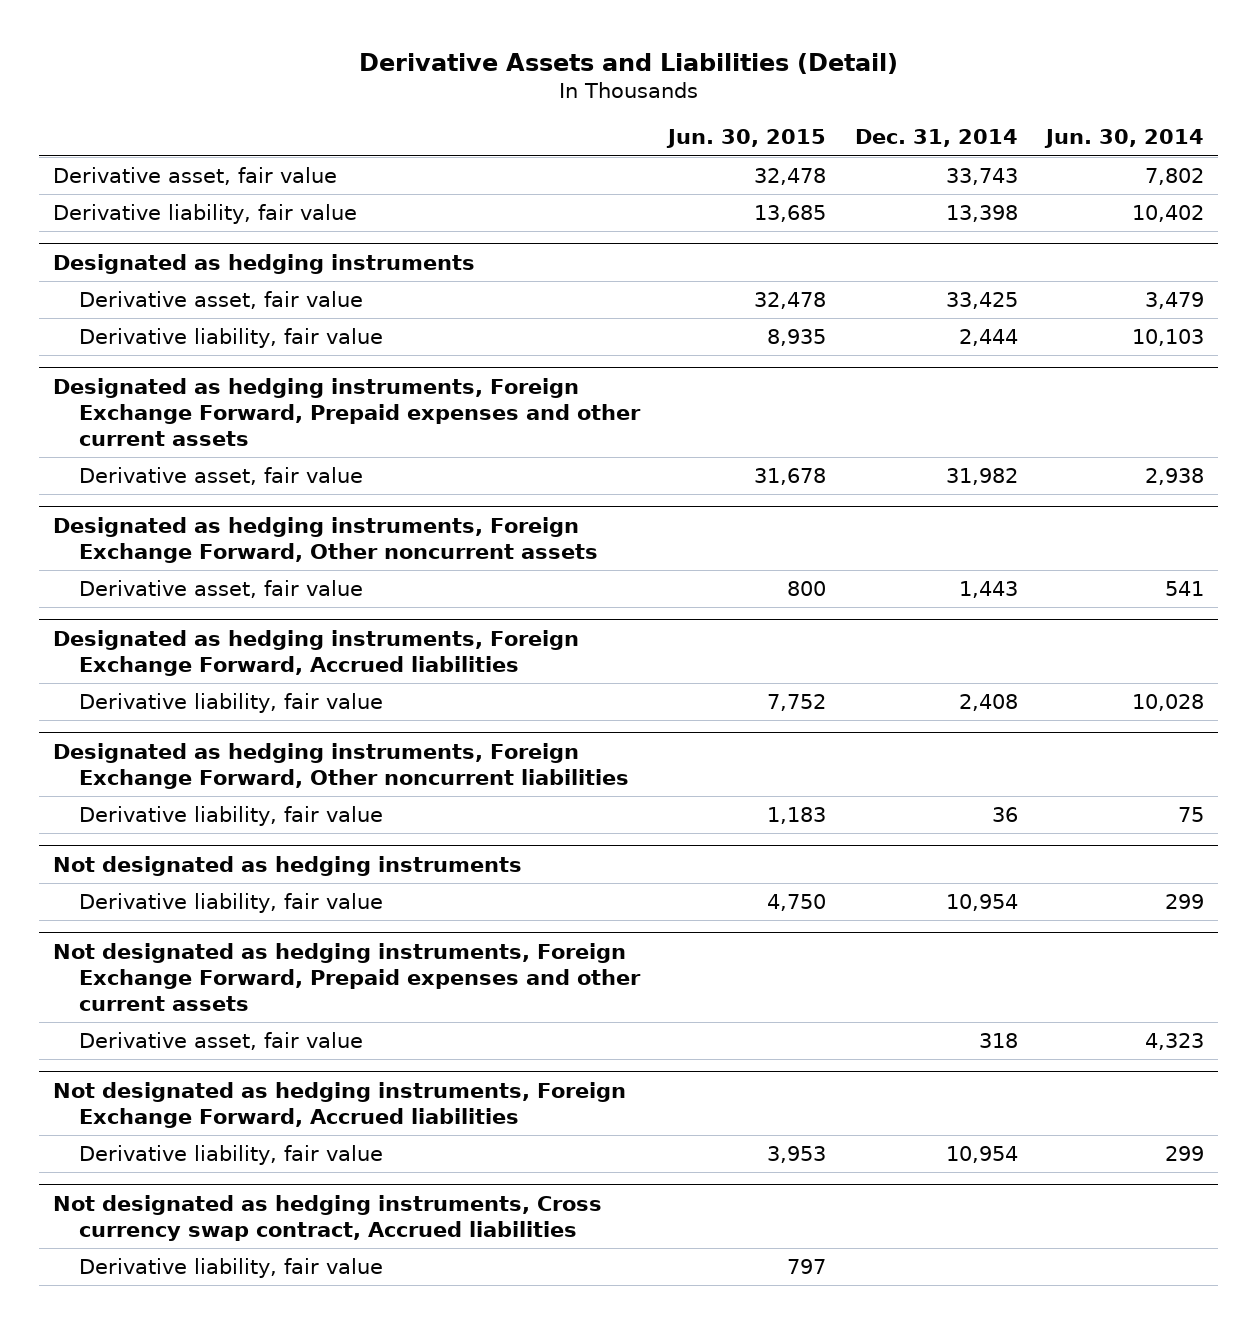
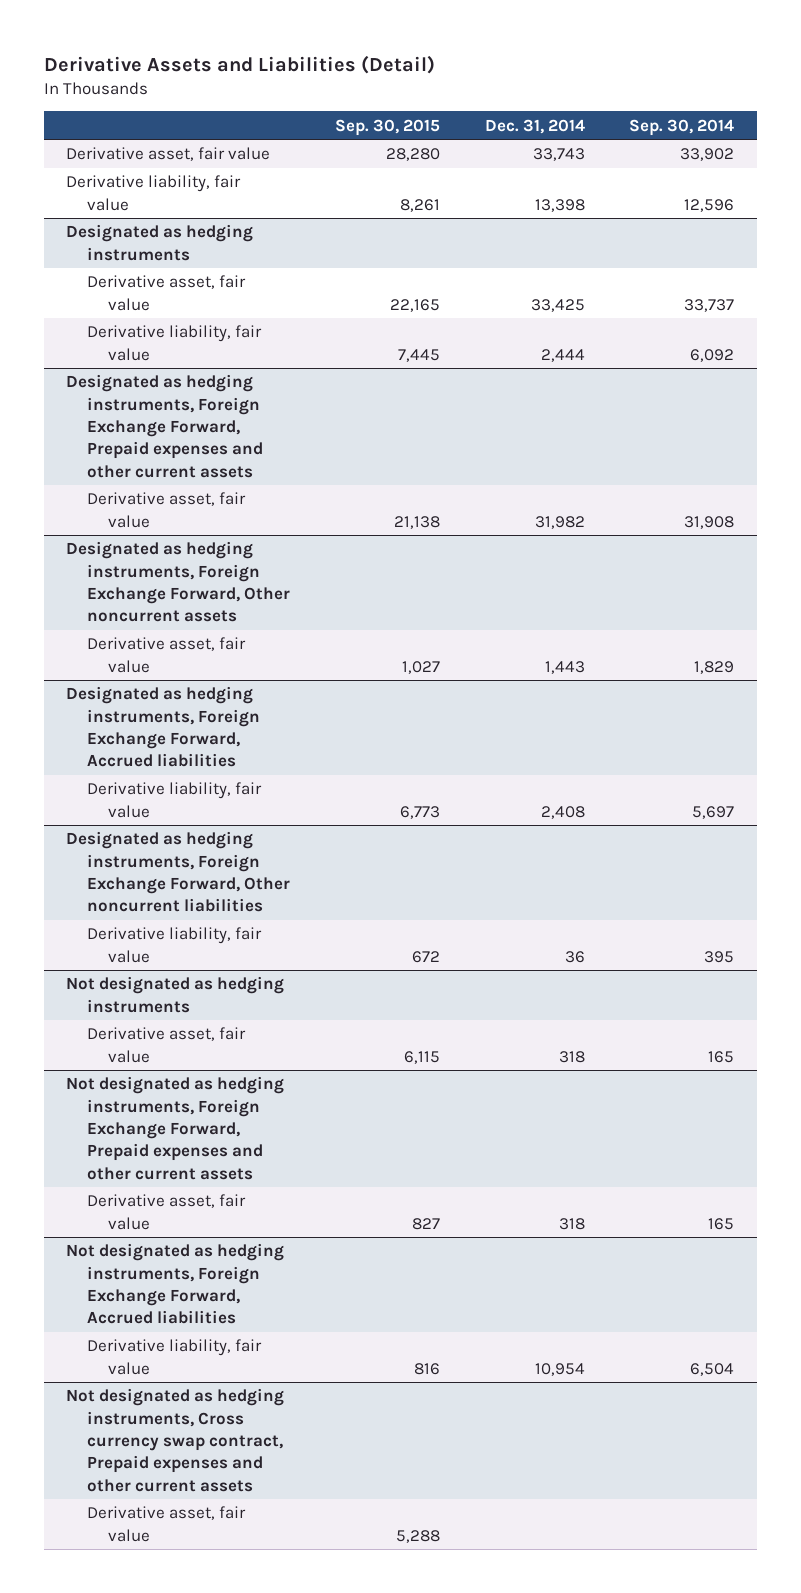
- | Jun. 30, 2015 | Dec. 31, 2014 | Jun. 30, 2014
+ | Sep. 30, 2015 | Dec. 31, 2014 | Sep. 30, 2014
@ Not designated as hedging instruments
- Derivative liability, fair value | 4,750 | 10,954 | 299
+ Derivative asset, fair value | 6,115 | 318 | 165
- Not designated as hedging instruments, Cross currency swap contract, Accrued liabilities
- Derivative liability, fair value | 797 | |
+ Not designated as hedging instruments, Cross currency swap contract, Prepaid expenses and other current assets
+ Derivative asset, fair value | 5,288 | |

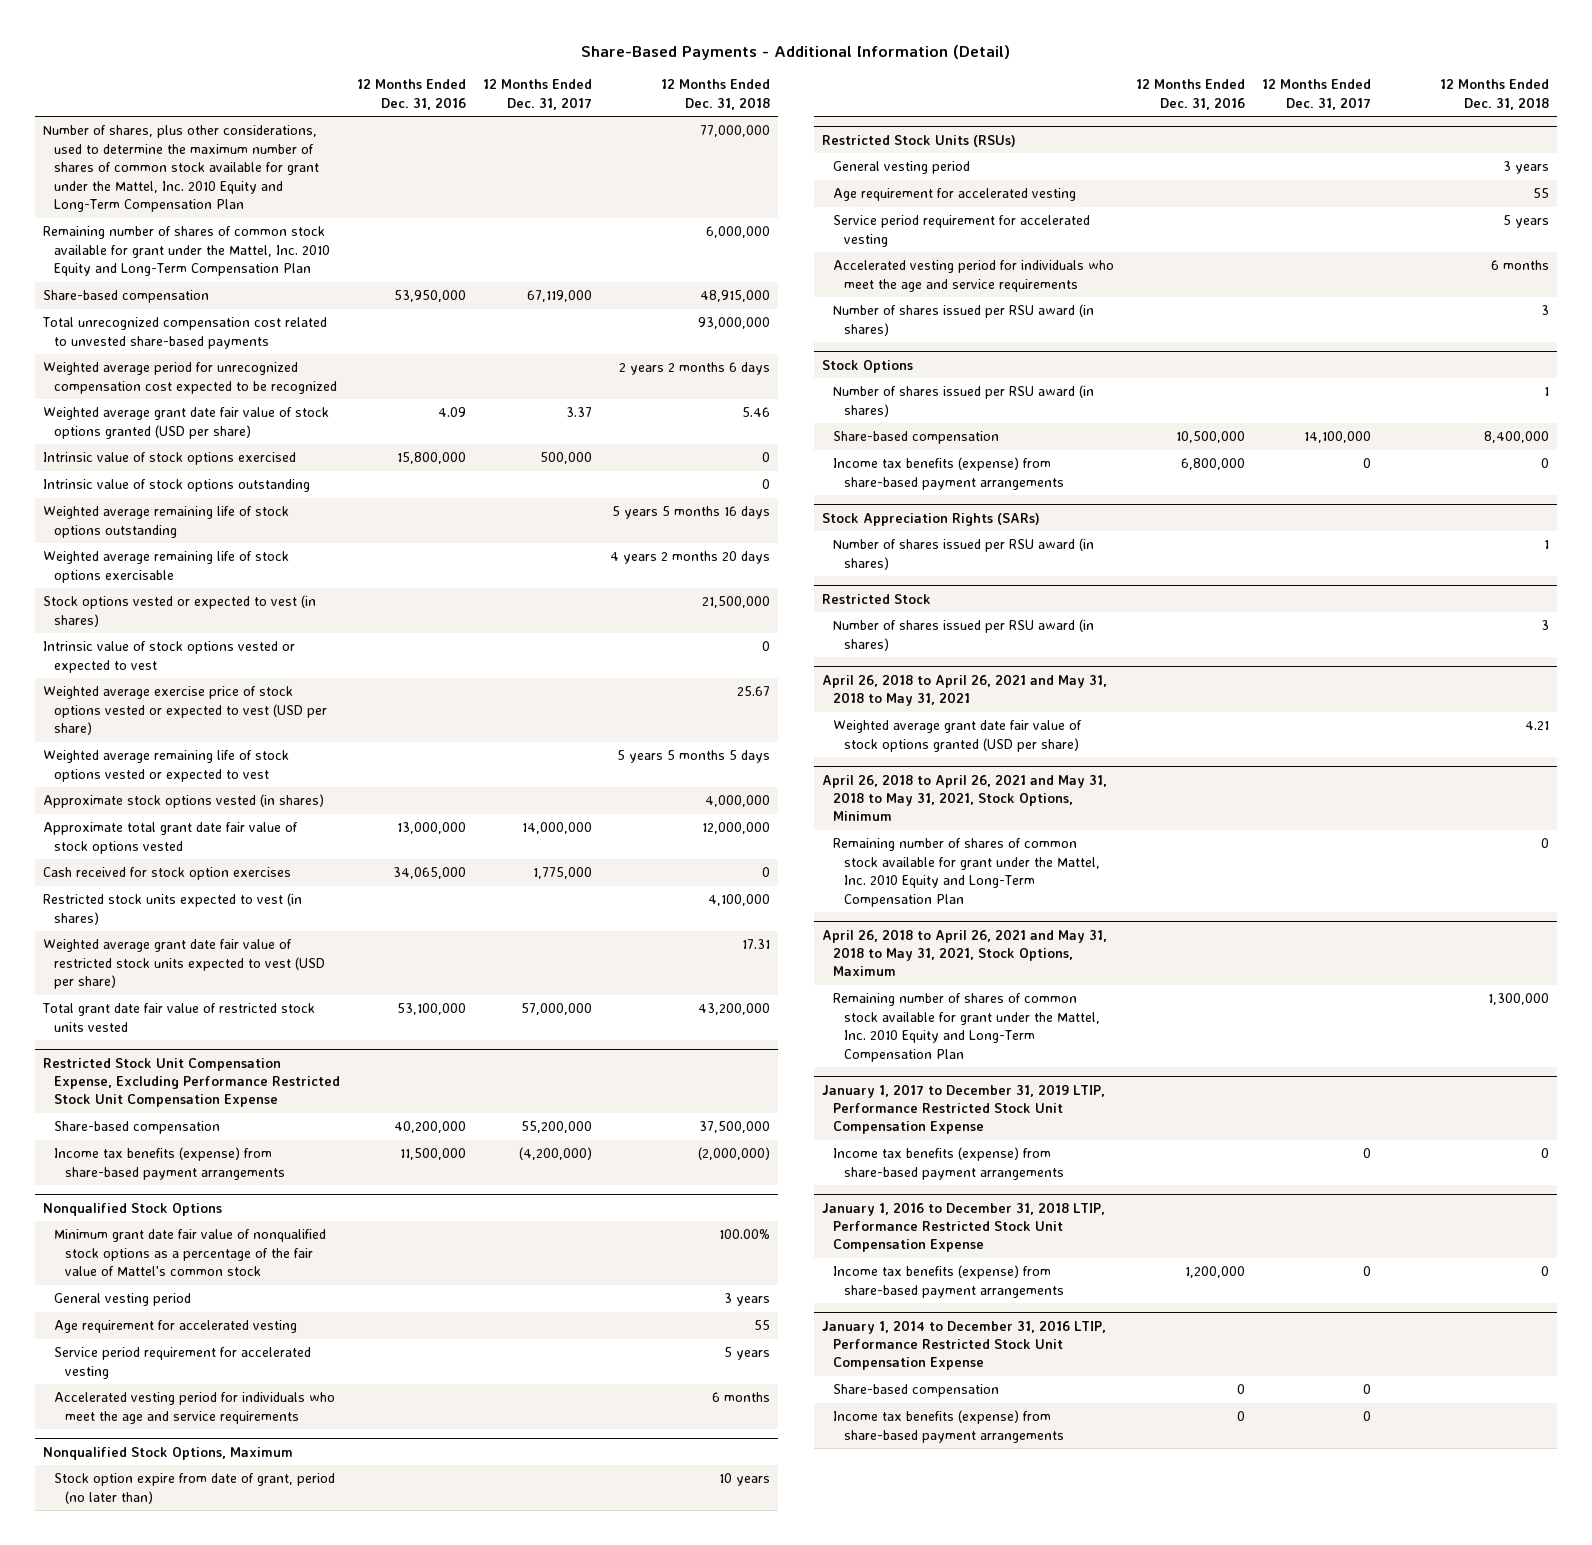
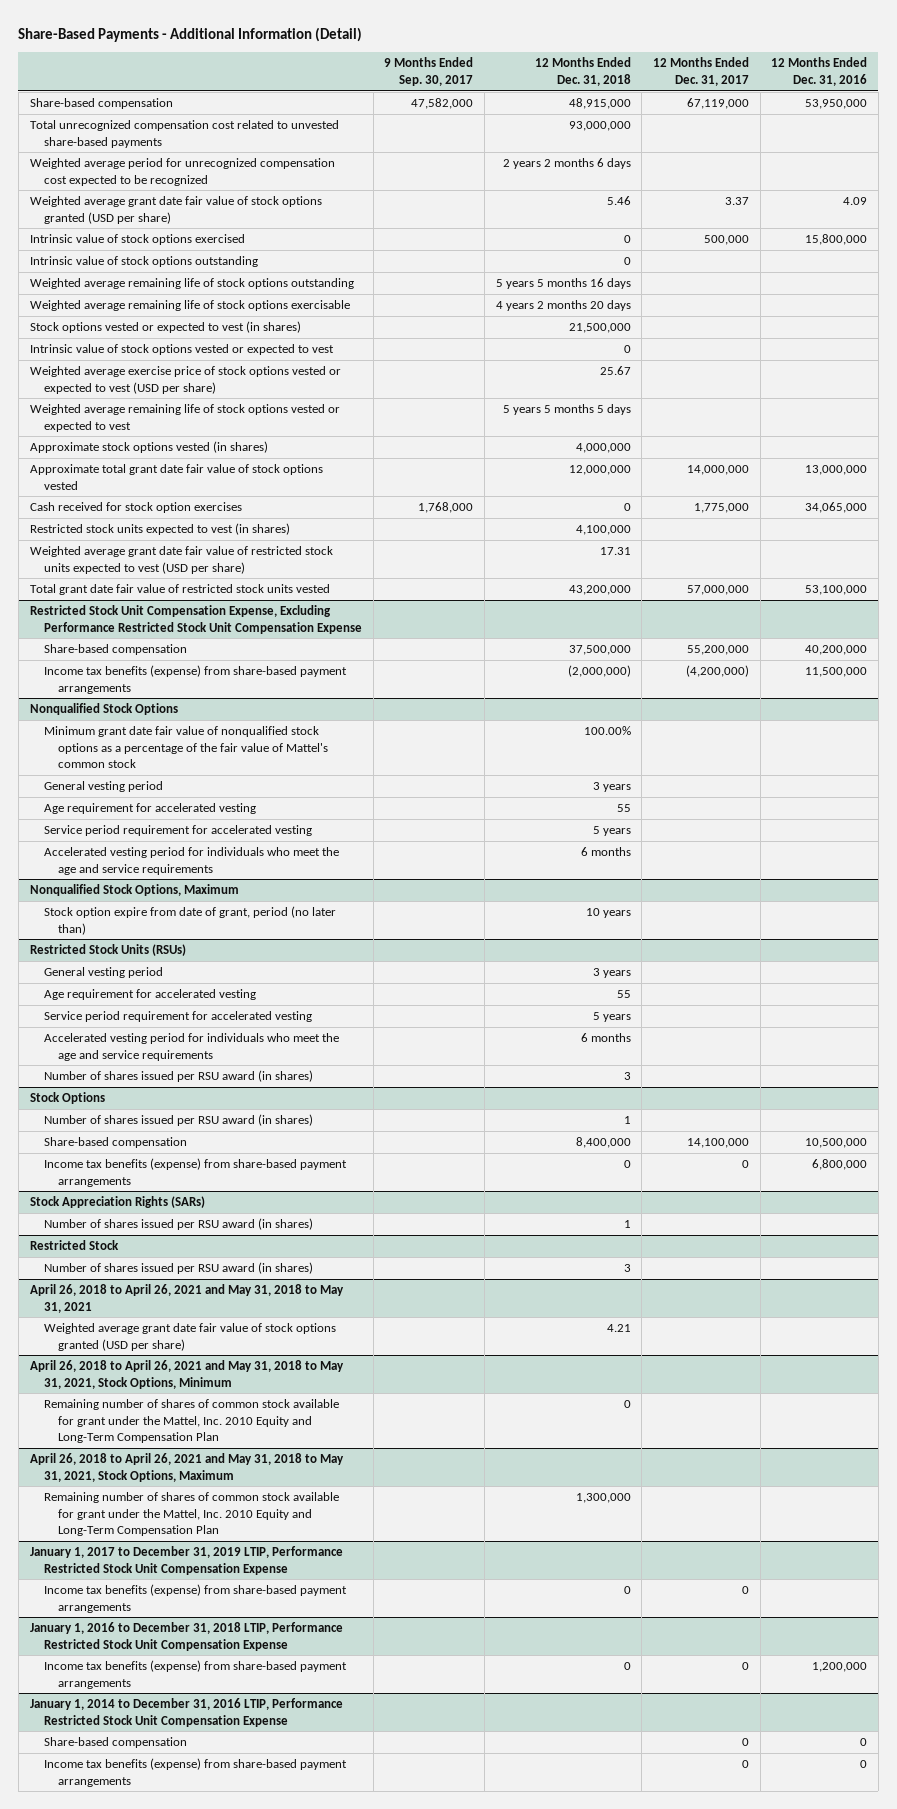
- | 12 Months Ended Dec. 31, 2016 | 12 Months Ended Dec. 31, 2017 | 12 Months Ended Dec. 31, 2018
+ | 9 Months Ended Sep. 30, 2017 | 12 Months Ended Dec. 31, 2018 | 12 Months Ended Dec. 31, 2017 | 12 Months Ended Dec. 31, 2016
- Number of shares, plus other considerations, used to determine the maximum number of shares of common stock available for grant under the Mattel, Inc. 2010 Equity and Long-Term Compensation Plan | | | 77,000,000
- Remaining number of shares of common stock available for grant under the Mattel, Inc. 2010 Equity and Long-Term Compensation Plan | | | 6,000,000

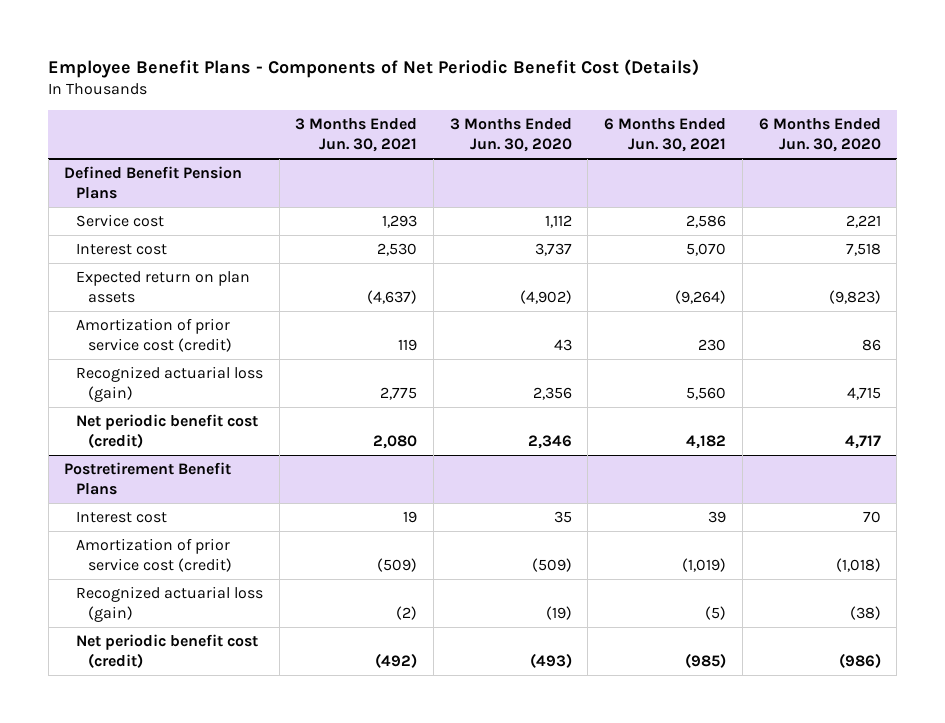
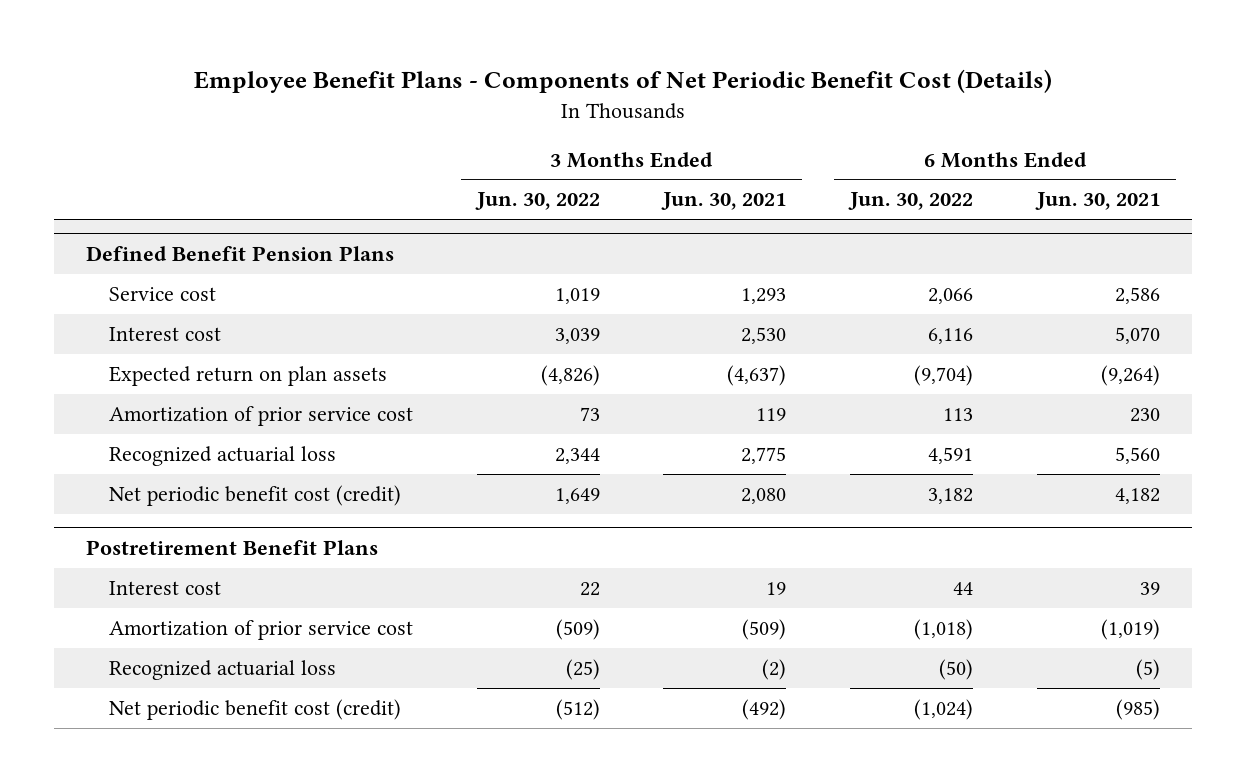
- | 3 Months Ended Jun. 30, 2021 | 3 Months Ended Jun. 30, 2020 | 6 Months Ended Jun. 30, 2021 | 6 Months Ended Jun. 30, 2020
+ | 3 Months Ended Jun. 30, 2022 | 3 Months Ended Jun. 30, 2021 | 6 Months Ended Jun. 30, 2022 | 6 Months Ended Jun. 30, 2021
@ Defined Benefit Pension Plans
- Amortization of prior service cost (credit) | 119 | 43 | 230 | 86
- Recognized actuarial loss (gain) | 2,775 | 2,356 | 5,560 | 4,715
+ Amortization of prior service cost | 73 | 119 | 113 | 230
+ Recognized actuarial loss | 2,344 | 2,775 | 4,591 | 5,560
@ Postretirement Benefit Plans
- Amortization of prior service cost (credit) | (509) | (509) | (1,019) | (1,018)
- Recognized actuarial loss (gain) | (2) | (19) | (5) | (38)
+ Amortization of prior service cost | (509) | (509) | (1,018) | (1,019)
+ Recognized actuarial loss | (25) | (2) | (50) | (5)

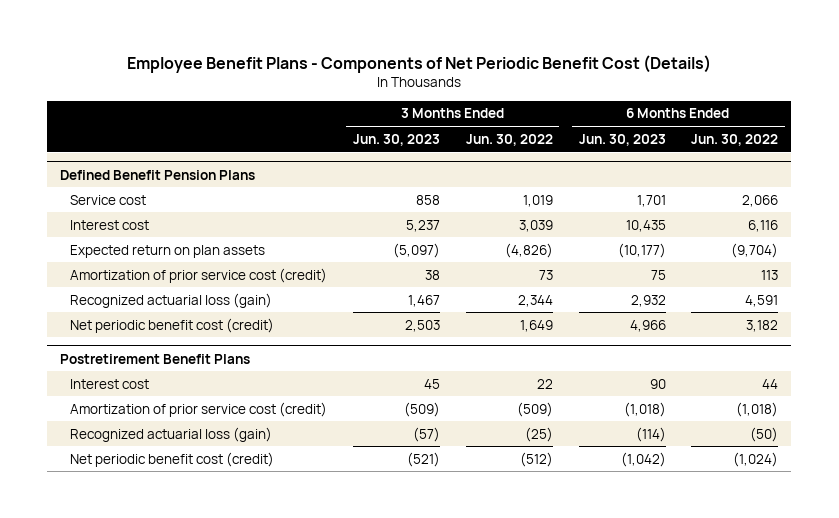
- | 3 Months Ended Jun. 30, 2022 | 3 Months Ended Jun. 30, 2021 | 6 Months Ended Jun. 30, 2022 | 6 Months Ended Jun. 30, 2021
+ | 3 Months Ended Jun. 30, 2023 | 3 Months Ended Jun. 30, 2022 | 6 Months Ended Jun. 30, 2023 | 6 Months Ended Jun. 30, 2022
@ Defined Benefit Pension Plans
- Amortization of prior service cost | 73 | 119 | 113 | 230
- Recognized actuarial loss | 2,344 | 2,775 | 4,591 | 5,560
+ Amortization of prior service cost (credit) | 38 | 73 | 75 | 113
+ Recognized actuarial loss (gain) | 1,467 | 2,344 | 2,932 | 4,591
@ Postretirement Benefit Plans
- Amortization of prior service cost | (509) | (509) | (1,018) | (1,019)
- Recognized actuarial loss | (25) | (2) | (50) | (5)
+ Amortization of prior service cost (credit) | (509) | (509) | (1,018) | (1,018)
+ Recognized actuarial loss (gain) | (57) | (25) | (114) | (50)

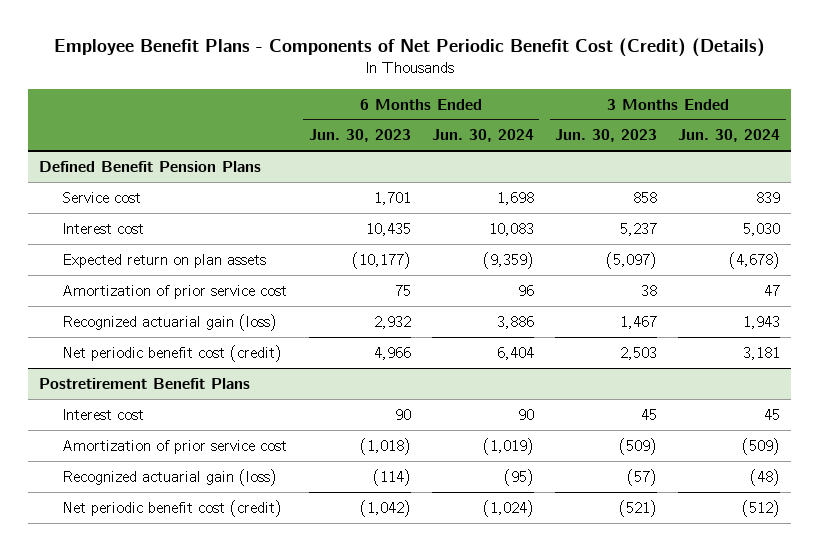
- Employee Benefit Plans - Components of Net Periodic Benefit Cost (Details)
+ Employee Benefit Plans - Components of Net Periodic Benefit Cost (Credit) (Details)
- | 3 Months Ended Jun. 30, 2023 | 3 Months Ended Jun. 30, 2022 | 6 Months Ended Jun. 30, 2023 | 6 Months Ended Jun. 30, 2022
+ | 6 Months Ended Jun. 30, 2023 | 6 Months Ended Jun. 30, 2024 | 3 Months Ended Jun. 30, 2023 | 3 Months Ended Jun. 30, 2024
@ Defined Benefit Pension Plans
- Amortization of prior service cost (credit) | 38 | 73 | 75 | 113
- Recognized actuarial loss (gain) | 1,467 | 2,344 | 2,932 | 4,591
+ Amortization of prior service cost | 75 | 96 | 38 | 47
+ Recognized actuarial gain (loss) | 2,932 | 3,886 | 1,467 | 1,943
@ Postretirement Benefit Plans
- Amortization of prior service cost (credit) | (509) | (509) | (1,018) | (1,018)
- Recognized actuarial loss (gain) | (57) | (25) | (114) | (50)
+ Amortization of prior service cost | (1,018) | (1,019) | (509) | (509)
+ Recognized actuarial gain (loss) | (114) | (95) | (57) | (48)

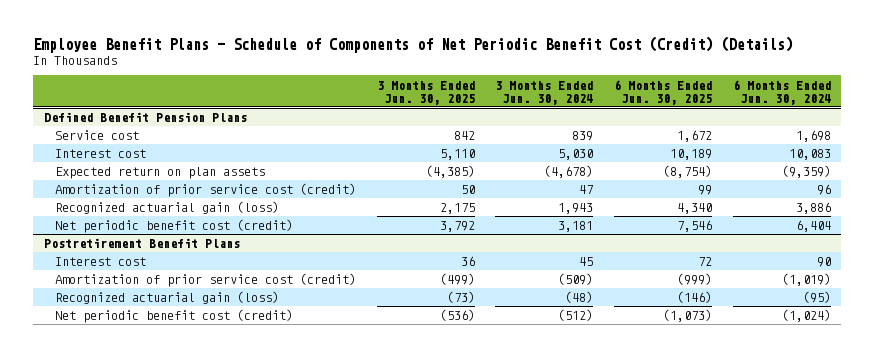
- Employee Benefit Plans - Components of Net Periodic Benefit Cost (Credit) (Details)
+ Employee Benefit Plans - Schedule of Components of Net Periodic Benefit Cost (Credit) (Details)
- | 6 Months Ended Jun. 30, 2023 | 6 Months Ended Jun. 30, 2024 | 3 Months Ended Jun. 30, 2023 | 3 Months Ended Jun. 30, 2024
+ | 3 Months Ended Jun. 30, 2025 | 3 Months Ended Jun. 30, 2024 | 6 Months Ended Jun. 30, 2025 | 6 Months Ended Jun. 30, 2024
@ Defined Benefit Pension Plans
- Amortization of prior service cost | 75 | 96 | 38 | 47
+ Amortization of prior service cost (credit) | 50 | 47 | 99 | 96
@ Postretirement Benefit Plans
- Amortization of prior service cost | (1,018) | (1,019) | (509) | (509)
+ Amortization of prior service cost (credit) | (499) | (509) | (999) | (1,019)

